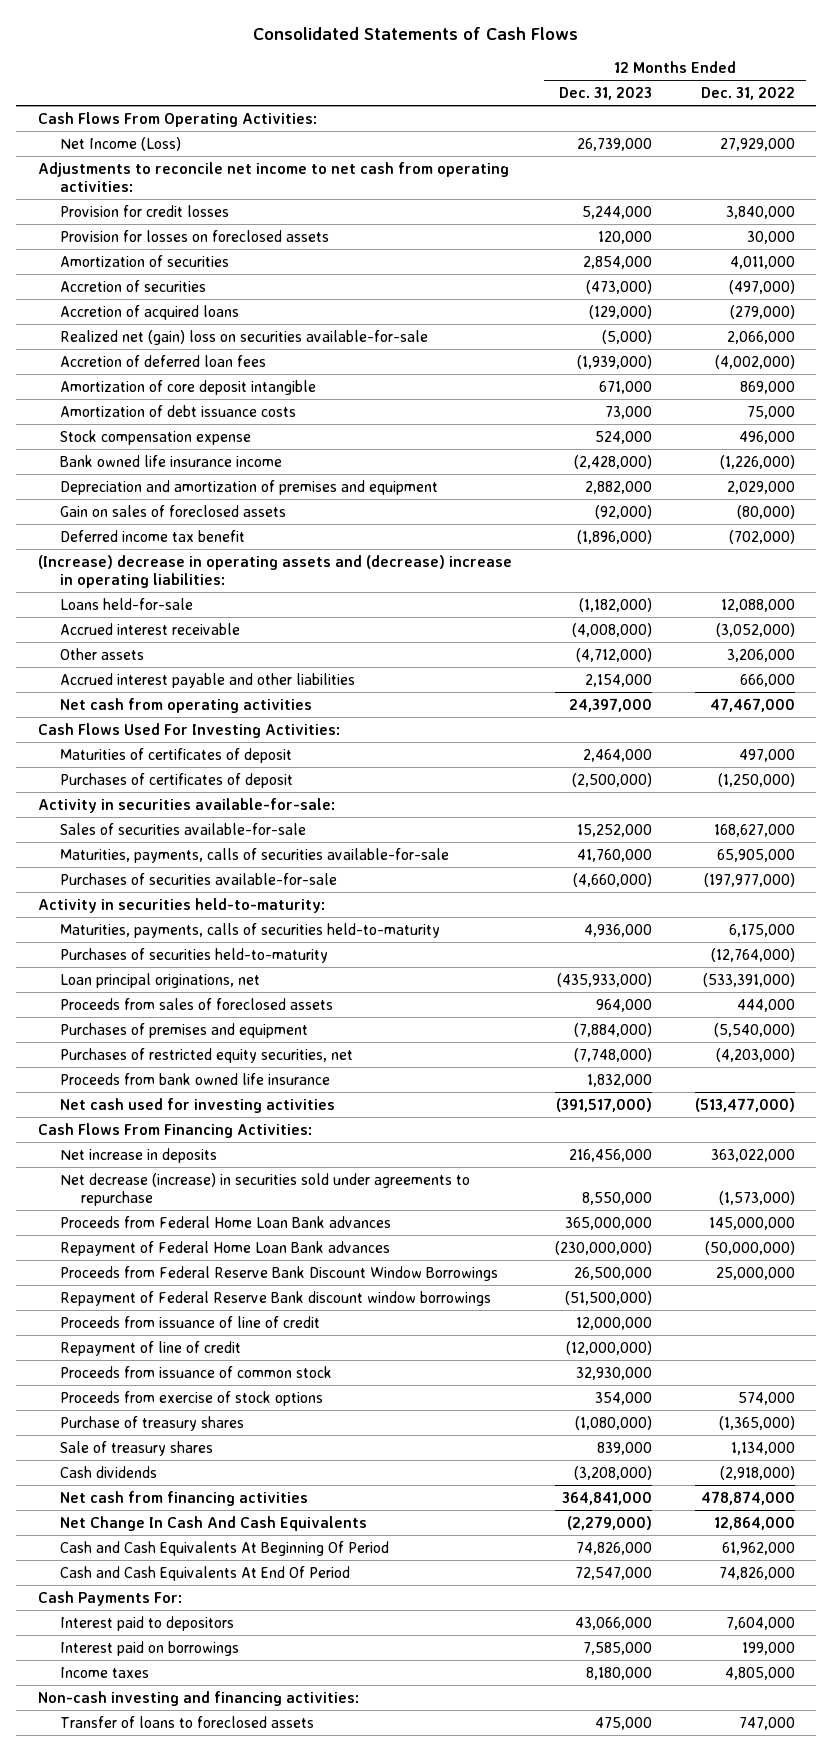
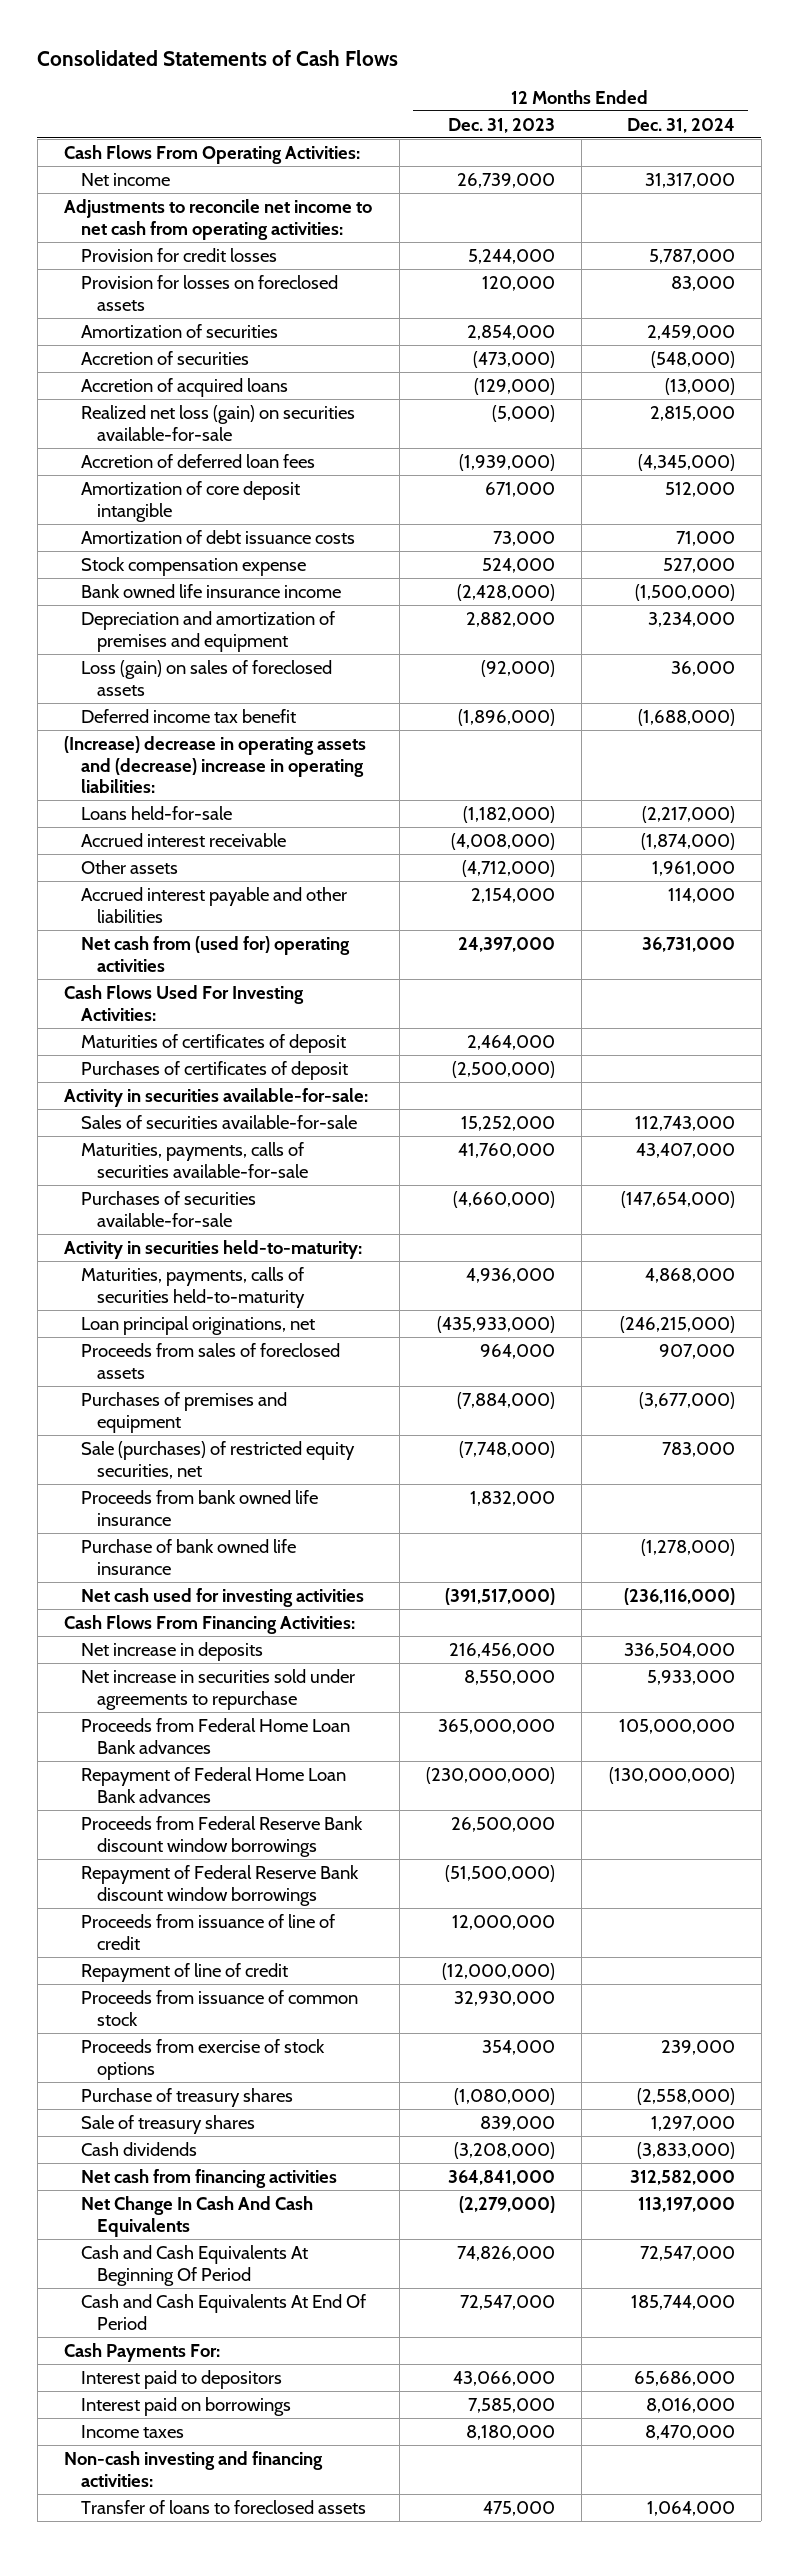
- | 12 Months Ended Dec. 31, 2023 | 12 Months Ended Dec. 31, 2022
+ | 12 Months Ended Dec. 31, 2023 | 12 Months Ended Dec. 31, 2024
- Net Income (Loss) | 26,739,000 | 27,929,000
+ Net income | 26,739,000 | 31,317,000
- Realized net (gain) loss on securities available-for-sale | (5,000) | 2,066,000
+ Realized net loss (gain) on securities available-for-sale | (5,000) | 2,815,000
- Gain on sales of foreclosed assets | (92,000) | (80,000)
+ Loss (gain) on sales of foreclosed assets | (92,000) | 36,000
- Net cash from operating activities | 24,397,000 | 47,467,000
+ Net cash from (used for) operating activities | 24,397,000 | 36,731,000
- Purchases of securities held-to-maturity | | (12,764,000)
- Purchases of restricted equity securities, net | (7,748,000) | (4,203,000)
+ Sale (purchases) of restricted equity securities, net | (7,748,000) | 783,000
+ Purchase of bank owned life insurance | | (1,278,000)
- Net decrease (increase) in securities sold under agreements to repurchase | 8,550,000 | (1,573,000)
+ Net increase in securities sold under agreements to repurchase | 8,550,000 | 5,933,000
- Proceeds from Federal Reserve Bank Discount Window Borrowings | 26,500,000 | 25,000,000
+ Proceeds from Federal Reserve Bank discount window borrowings | 26,500,000 |

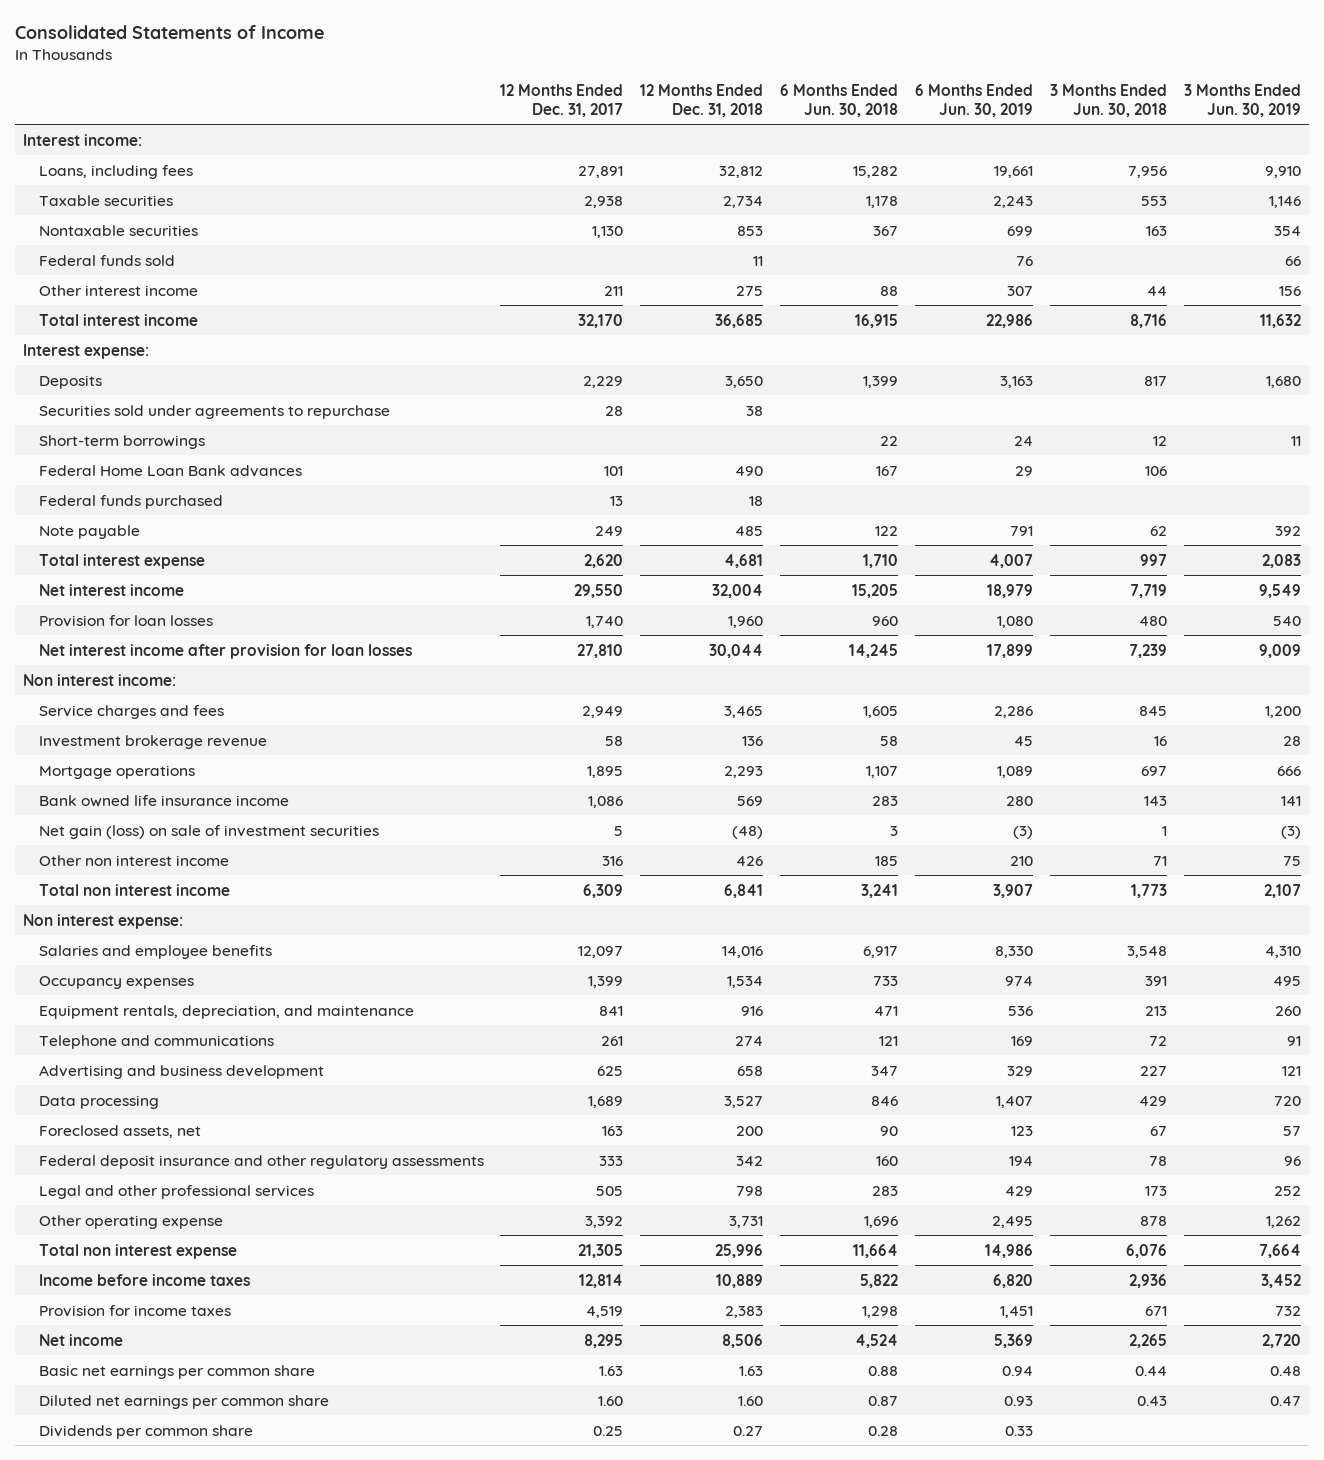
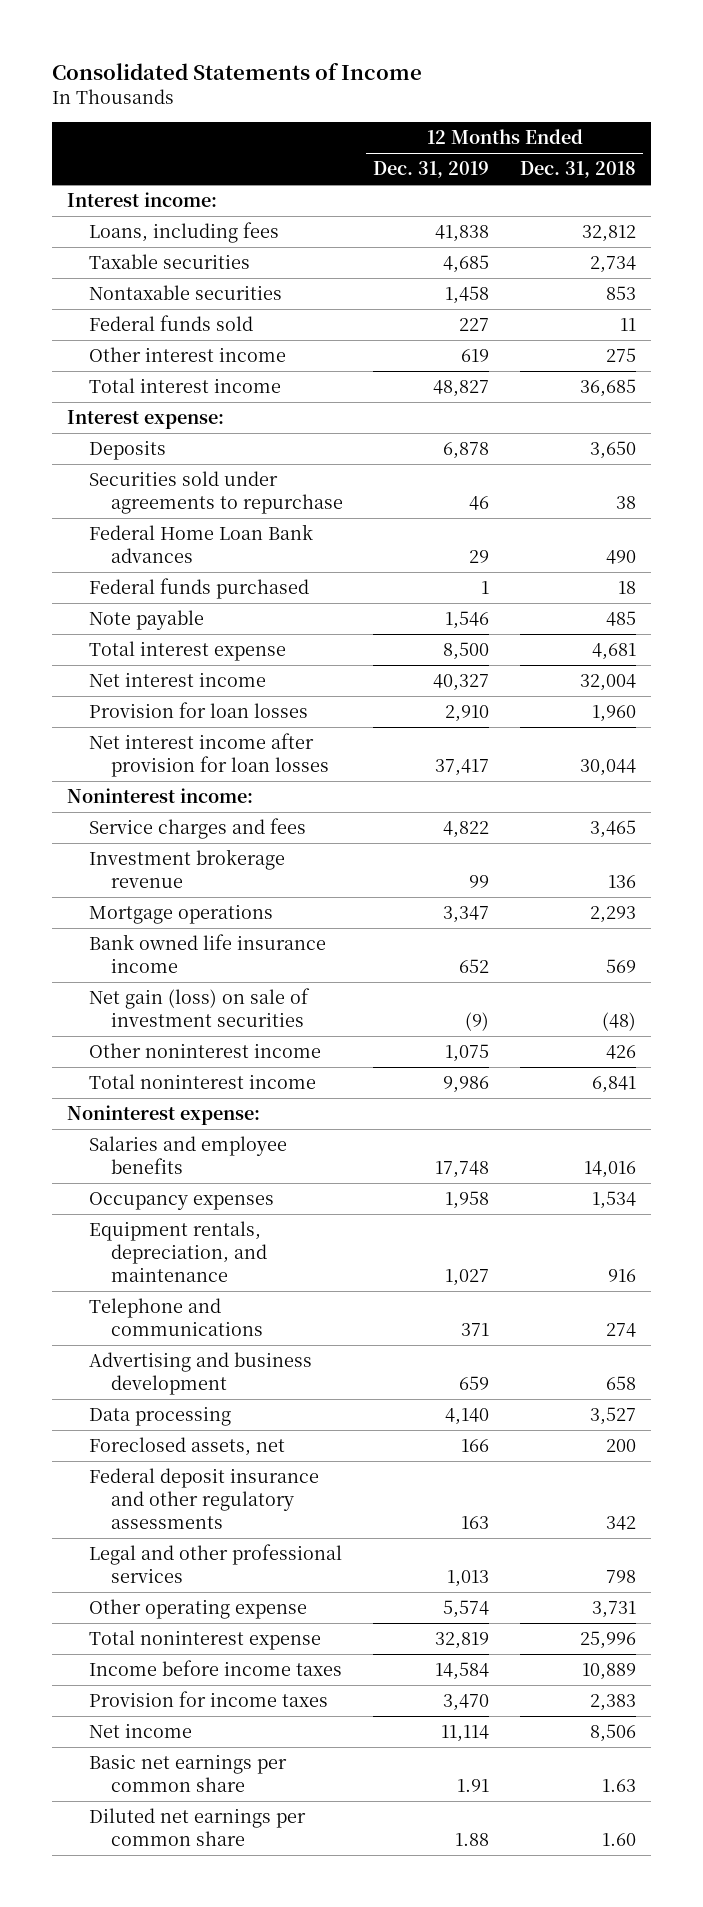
- | 12 Months Ended Dec. 31, 2017 | 12 Months Ended Dec. 31, 2018 | 6 Months Ended Jun. 30, 2018 | 6 Months Ended Jun. 30, 2019 | 3 Months Ended Jun. 30, 2018 | 3 Months Ended Jun. 30, 2019
+ | 12 Months Ended Dec. 31, 2019 | 12 Months Ended Dec. 31, 2018
- Short-term borrowings | | | 22 | 24 | 12 | 11
- Non interest income:
+ Noninterest income:
- Other non interest income | 316 | 426 | 185 | 210 | 71 | 75
- Total non interest income | 6,309 | 6,841 | 3,241 | 3,907 | 1,773 | 2,107
- Non interest expense:
+ Other noninterest income | 1,075 | 426
+ Total noninterest income | 9,986 | 6,841
+ Noninterest expense:
- Total non interest expense | 21,305 | 25,996 | 11,664 | 14,986 | 6,076 | 7,664
+ Total noninterest expense | 32,819 | 25,996
- Dividends per common share | 0.25 | 0.27 | 0.28 | 0.33 | |

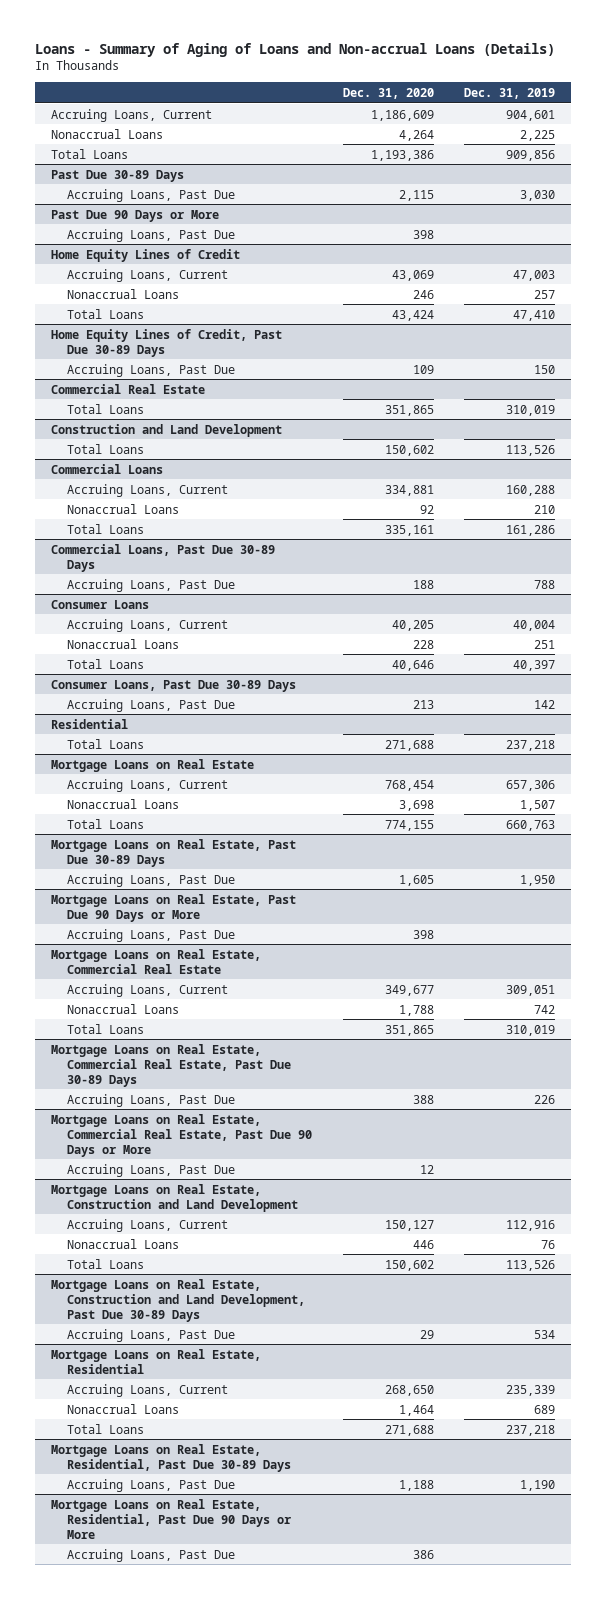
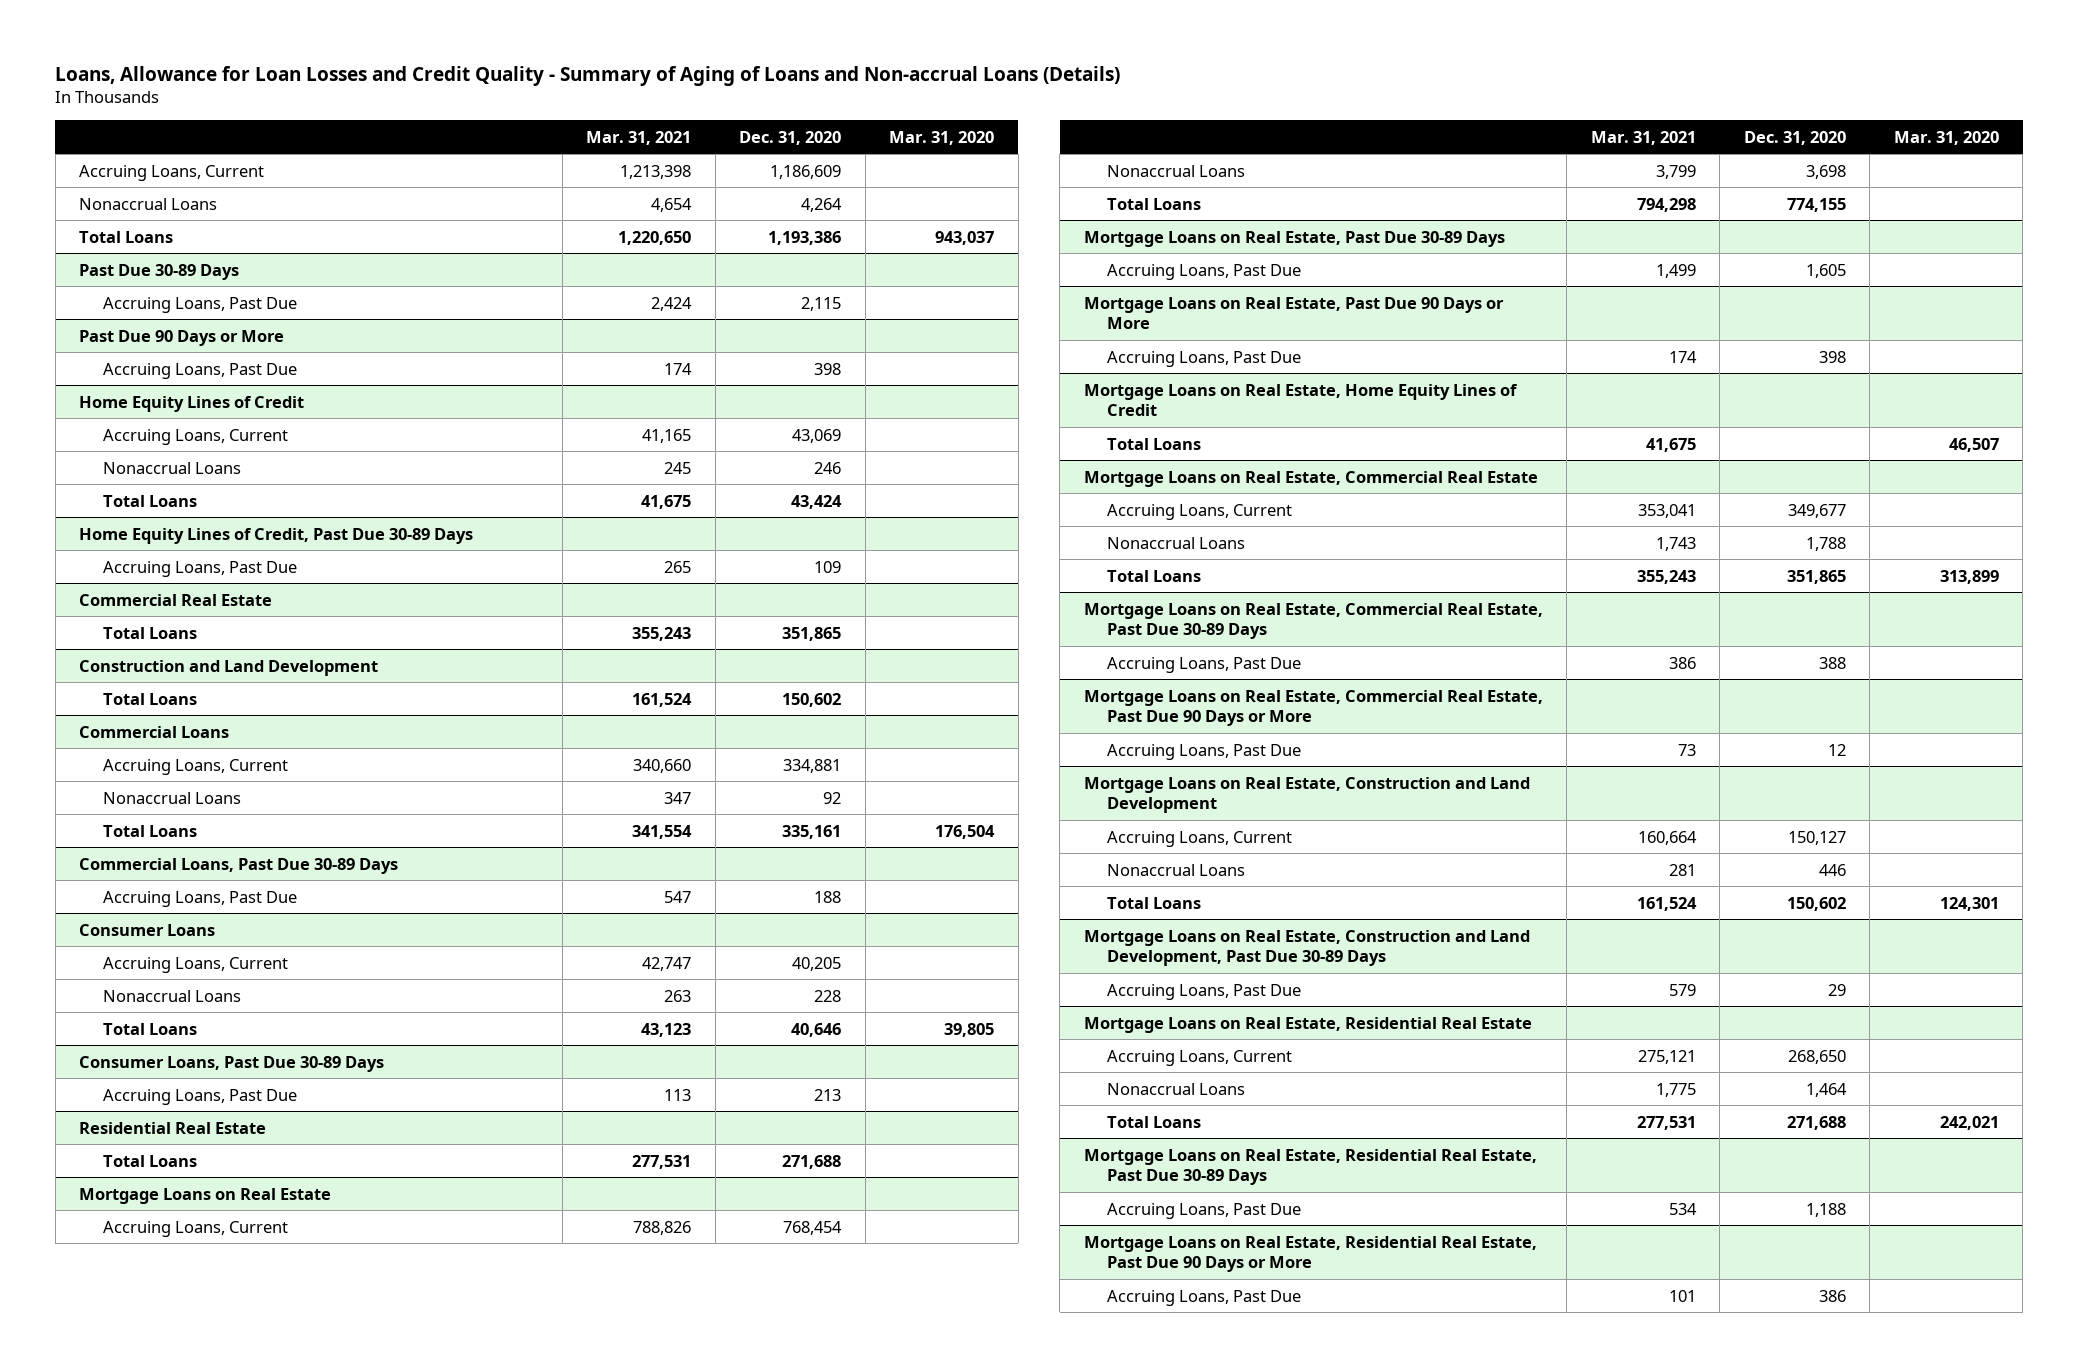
- Loans - Summary of Aging of Loans and Non-accrual Loans (Details)
+ Loans, Allowance for Loan Losses and Credit Quality - Summary of Aging of Loans and Non-accrual Loans (Details)
- | Dec. 31, 2020 | Dec. 31, 2019
+ | Mar. 31, 2021 | Dec. 31, 2020 | Mar. 31, 2020
- Residential
+ Residential Real Estate
+ Mortgage Loans on Real Estate, Home Equity Lines of Credit
+ Total Loans | 41,675 | | 46,507
- Mortgage Loans on Real Estate, Residential
+ Mortgage Loans on Real Estate, Residential Real Estate
- Mortgage Loans on Real Estate, Residential, Past Due 30-89 Days
+ Mortgage Loans on Real Estate, Residential Real Estate, Past Due 30-89 Days
- Mortgage Loans on Real Estate, Residential, Past Due 90 Days or More
+ Mortgage Loans on Real Estate, Residential Real Estate, Past Due 90 Days or More

